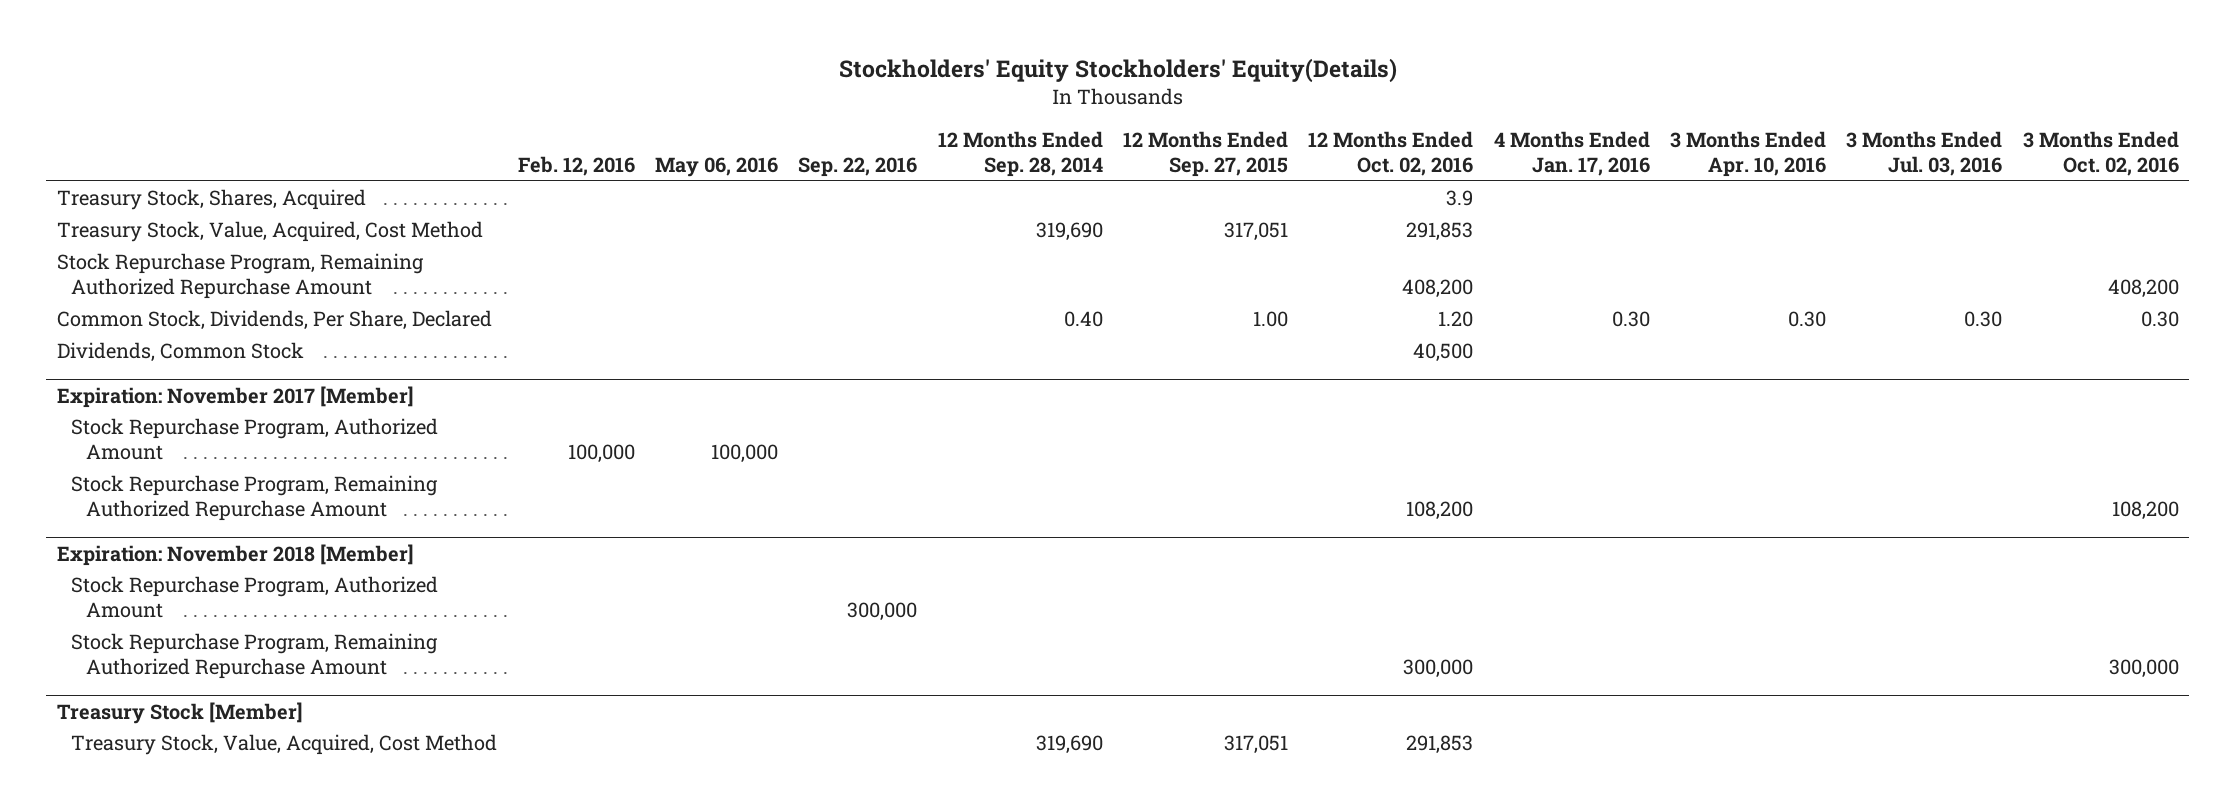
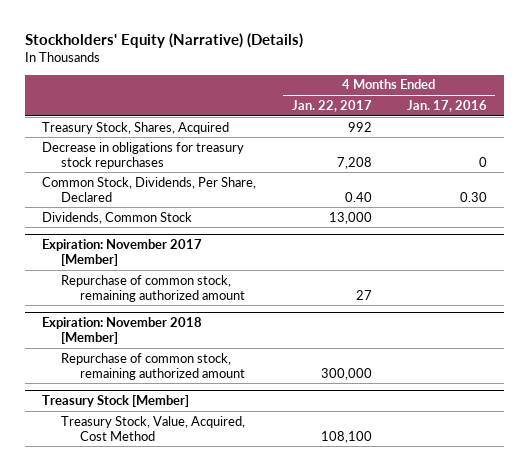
- Stockholders' Equity Stockholders' Equity(Details)
+ Stockholders' Equity (Narrative) (Details)
- | Feb. 12, 2016 | May 06, 2016 | Sep. 22, 2016 | 12 Months Ended Sep. 28, 2014 | 12 Months Ended Sep. 27, 2015 | 12 Months Ended Oct. 02, 2016 | 4 Months Ended Jan. 17, 2016 | 3 Months Ended Apr. 10, 2016 | 3 Months Ended Jul. 03, 2016 | 3 Months Ended Oct. 02, 2016
+ | 4 Months Ended Jan. 22, 2017 | 4 Months Ended Jan. 17, 2016
- Treasury Stock, Value, Acquired, Cost Method | | | | 319,690 | 317,051 | 291,853 | | | |
- Stock Repurchase Program, Remaining Authorized Repurchase Amount | | | | | | 408,200 | | | | 408,200
+ Decrease in obligations for treasury stock repurchases | 7,208 | 0
@ Expiration: November 2017 [Member]
- Stock Repurchase Program, Authorized Amount | 100,000 | 100,000 | | | | | | | |
- Stock Repurchase Program, Remaining Authorized Repurchase Amount | | | | | | 108,200 | | | | 108,200
+ Repurchase of common stock, remaining authorized amount | 27 |
@ Expiration: November 2018 [Member]
- Stock Repurchase Program, Authorized Amount | | | 300,000 | | | | | | |
- Stock Repurchase Program, Remaining Authorized Repurchase Amount | | | | | | 300,000 | | | | 300,000
+ Repurchase of common stock, remaining authorized amount | 300,000 |

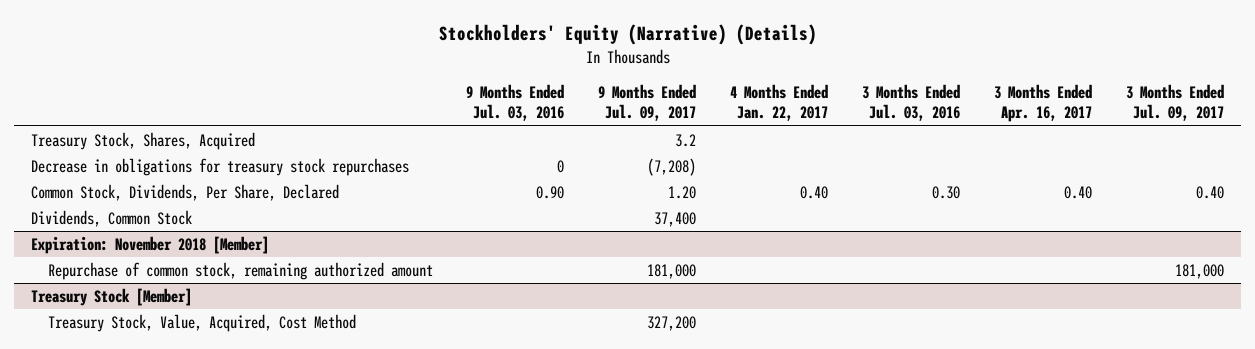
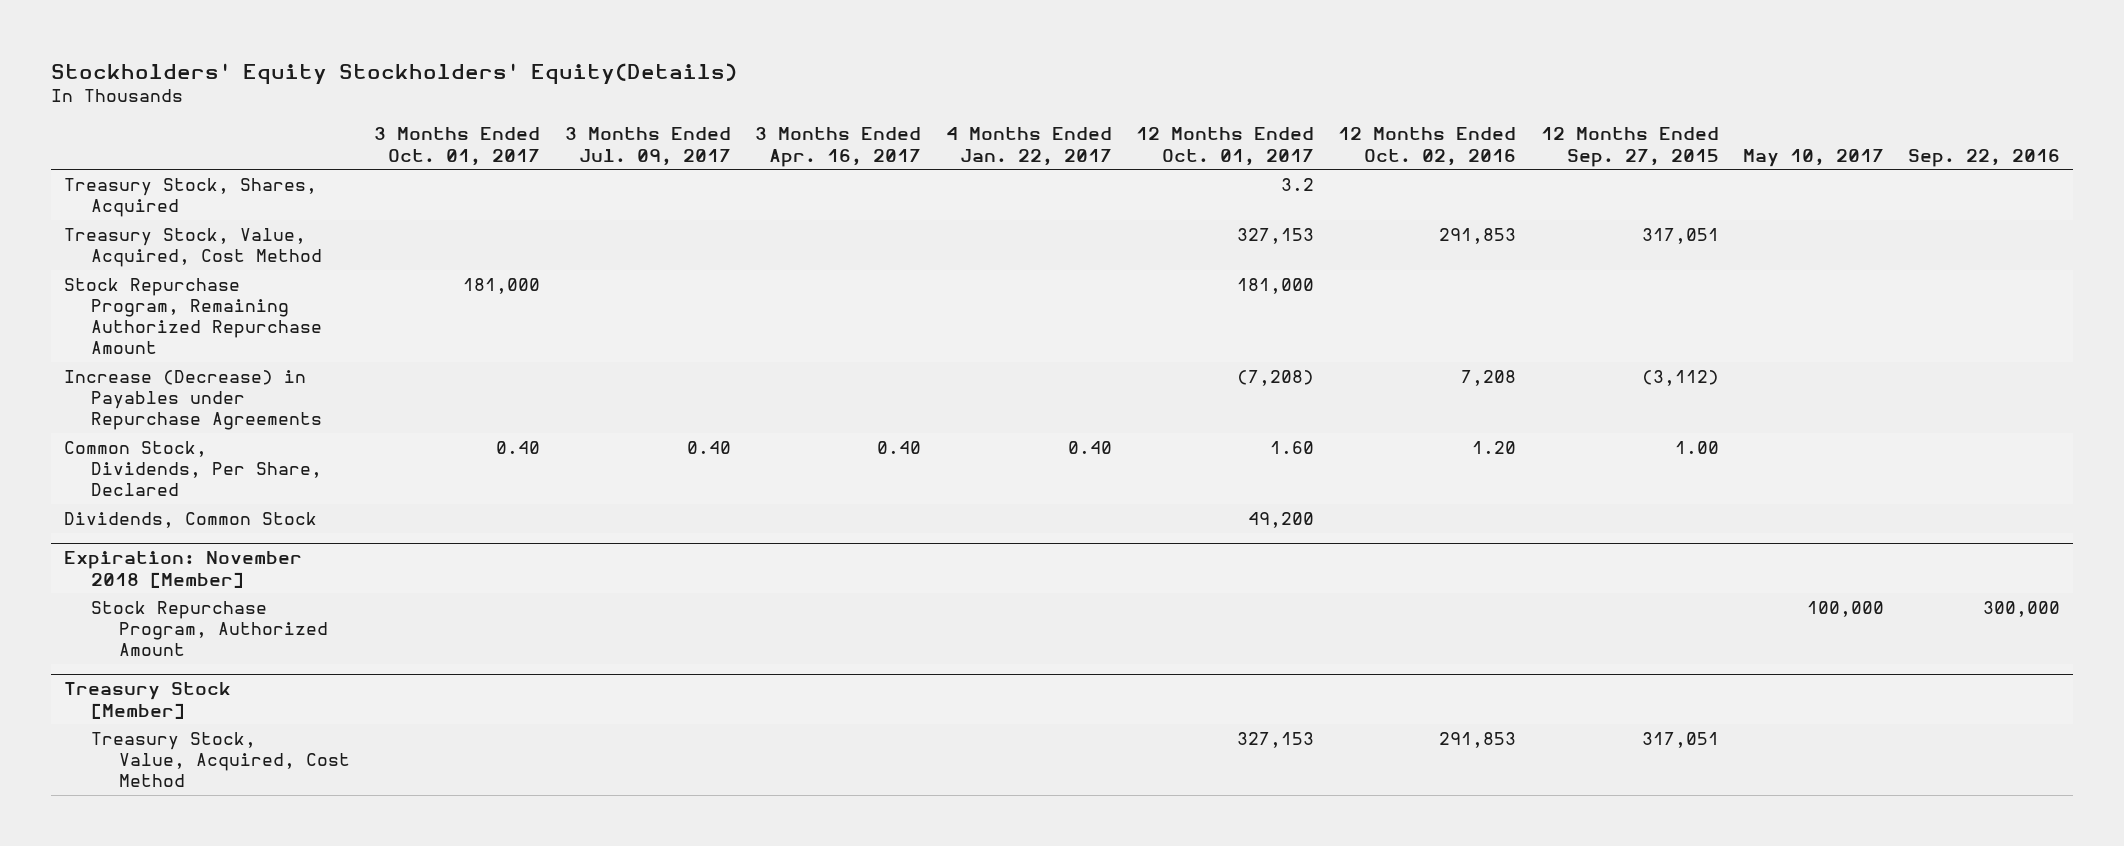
- Stockholders' Equity (Narrative) (Details)
+ Stockholders' Equity Stockholders' Equity(Details)
- | 9 Months Ended Jul. 03, 2016 | 9 Months Ended Jul. 09, 2017 | 4 Months Ended Jan. 22, 2017 | 3 Months Ended Jul. 03, 2016 | 3 Months Ended Apr. 16, 2017 | 3 Months Ended Jul. 09, 2017
+ | 3 Months Ended Oct. 01, 2017 | 3 Months Ended Jul. 09, 2017 | 3 Months Ended Apr. 16, 2017 | 4 Months Ended Jan. 22, 2017 | 12 Months Ended Oct. 01, 2017 | 12 Months Ended Oct. 02, 2016 | 12 Months Ended Sep. 27, 2015 | May 10, 2017 | Sep. 22, 2016
- Decrease in obligations for treasury stock repurchases | 0 | (7,208) | | | |
+ Treasury Stock, Value, Acquired, Cost Method | | | | | 327,153 | 291,853 | 317,051 | |
+ Stock Repurchase Program, Remaining Authorized Repurchase Amount | 181,000 | | | | 181,000 | | | |
+ Increase (Decrease) in Payables under Repurchase Agreements | | | | | (7,208) | 7,208 | (3,112) | |
@ Expiration: November 2018 [Member]
- Repurchase of common stock, remaining authorized amount | | 181,000 | | | | 181,000
+ Stock Repurchase Program, Authorized Amount | | | | | | | | 100,000 | 300,000

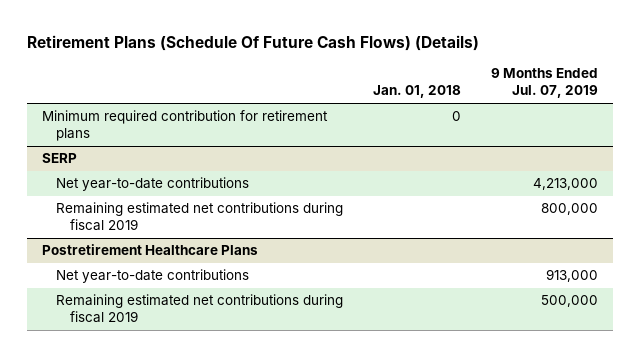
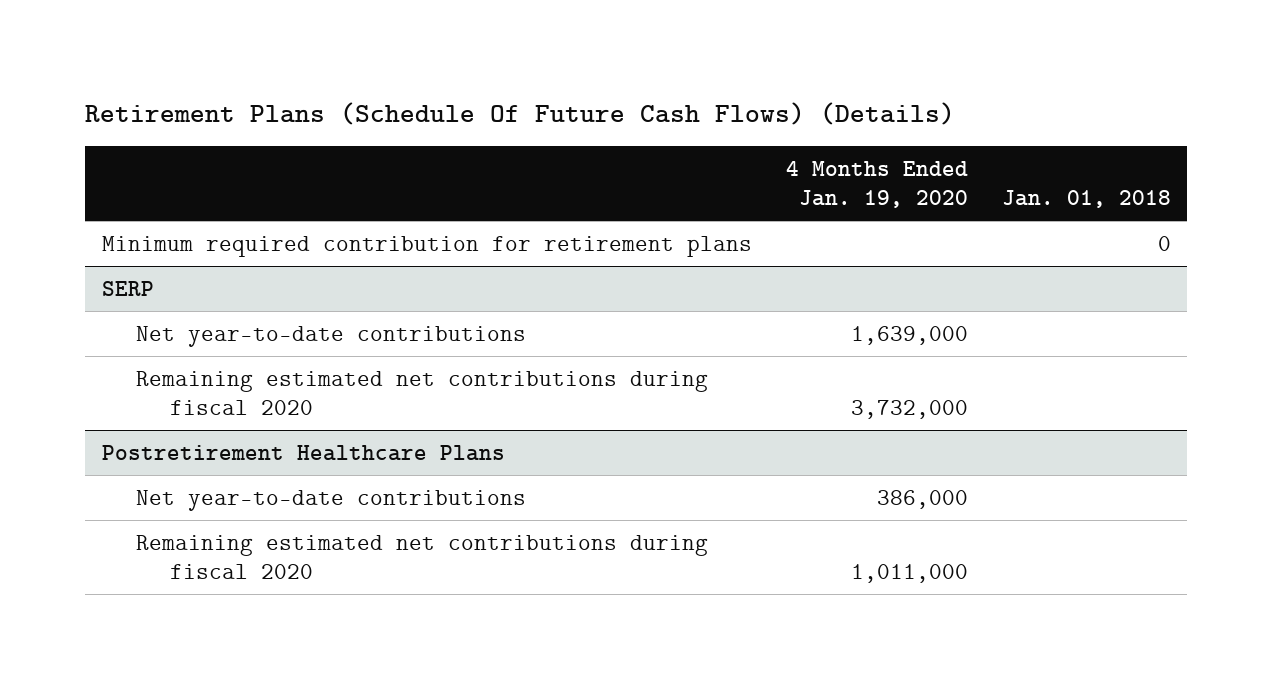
- | Jan. 01, 2018 | 9 Months Ended Jul. 07, 2019
+ | 4 Months Ended Jan. 19, 2020 | Jan. 01, 2018
@ SERP
- Remaining estimated net contributions during fiscal 2019 | | 800,000
+ Remaining estimated net contributions during fiscal 2020 | 3,732,000 |
@ Postretirement Healthcare Plans
- Remaining estimated net contributions during fiscal 2019 | | 500,000
+ Remaining estimated net contributions during fiscal 2020 | 1,011,000 |

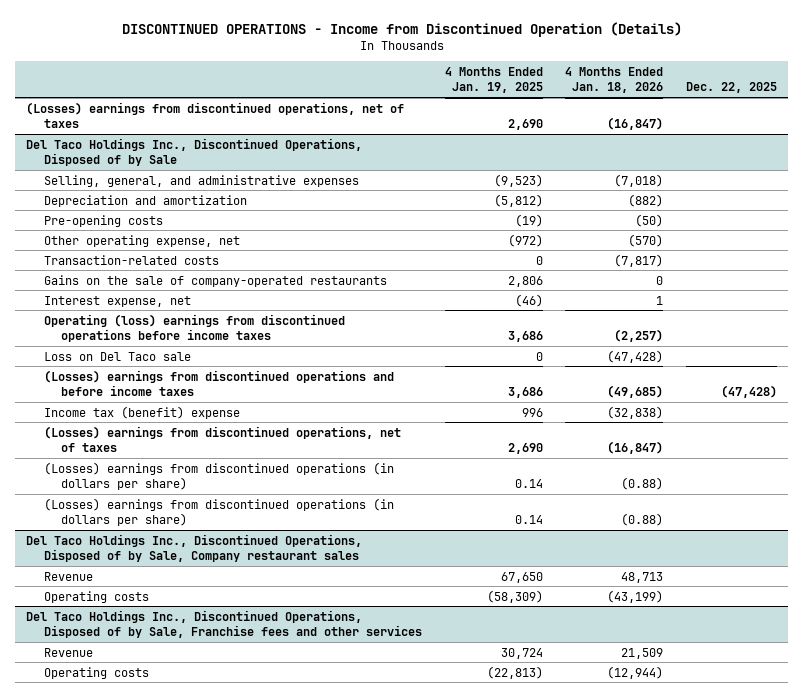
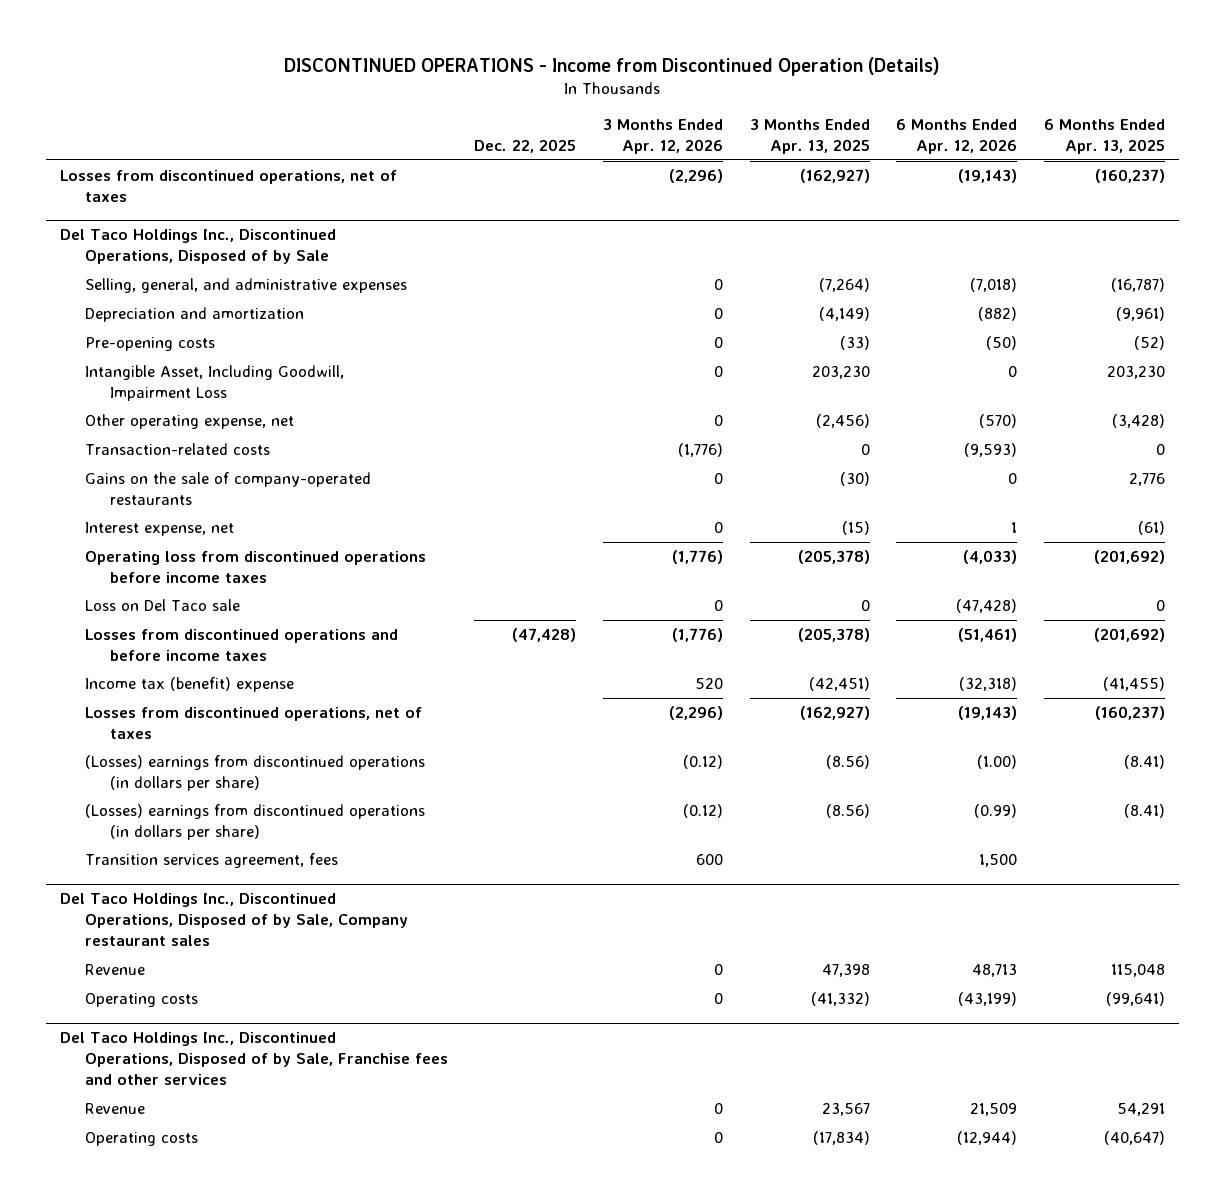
- | 4 Months Ended Jan. 19, 2025 | 4 Months Ended Jan. 18, 2026 | Dec. 22, 2025
+ | Dec. 22, 2025 | 3 Months Ended Apr. 12, 2026 | 3 Months Ended Apr. 13, 2025 | 6 Months Ended Apr. 12, 2026 | 6 Months Ended Apr. 13, 2025
- (Losses) earnings from discontinued operations, net of taxes | 2,690 | (16,847) |
+ Losses from discontinued operations, net of taxes | | (2,296) | (162,927) | (19,143) | (160,237)
@ Del Taco Holdings Inc., Discontinued Operations, Disposed of by Sale
+ Intangible Asset, Including Goodwill, Impairment Loss | | 0 | 203,230 | 0 | 203,230
- Operating (loss) earnings from discontinued operations before income taxes | 3,686 | (2,257) |
+ Operating loss from discontinued operations before income taxes | | (1,776) | (205,378) | (4,033) | (201,692)
- (Losses) earnings from discontinued operations and before income taxes | 3,686 | (49,685) | (47,428)
+ Losses from discontinued operations and before income taxes | (47,428) | (1,776) | (205,378) | (51,461) | (201,692)
- (Losses) earnings from discontinued operations, net of taxes | 2,690 | (16,847) |
+ Losses from discontinued operations, net of taxes | | (2,296) | (162,927) | (19,143) | (160,237)
+ Transition services agreement, fees | | 600 | | 1,500 |

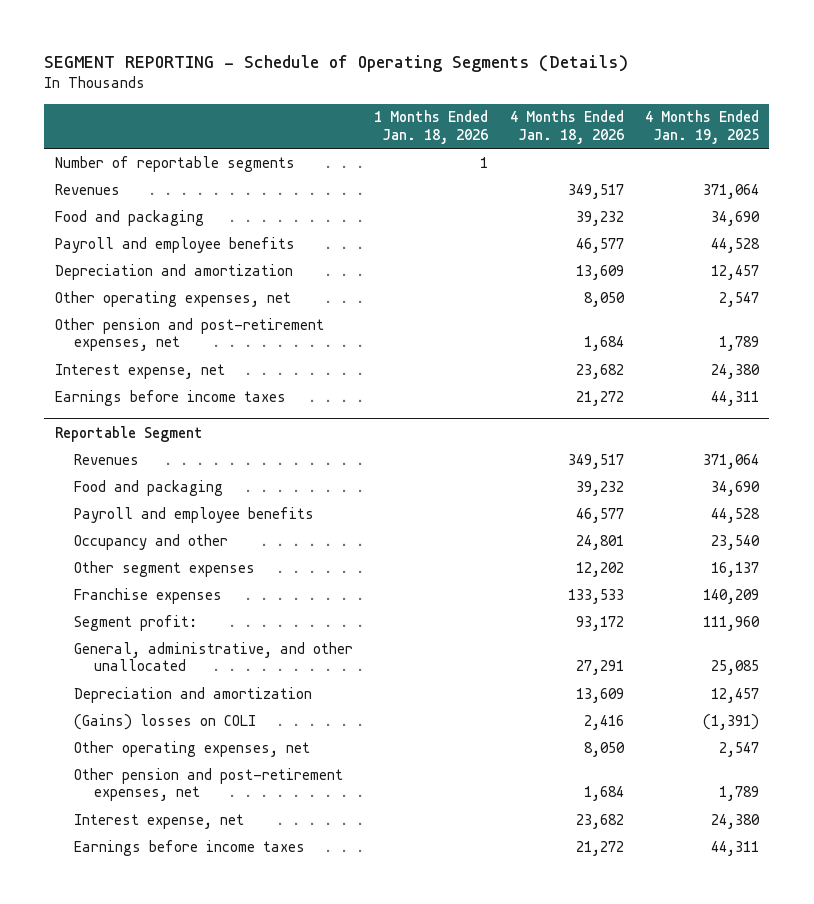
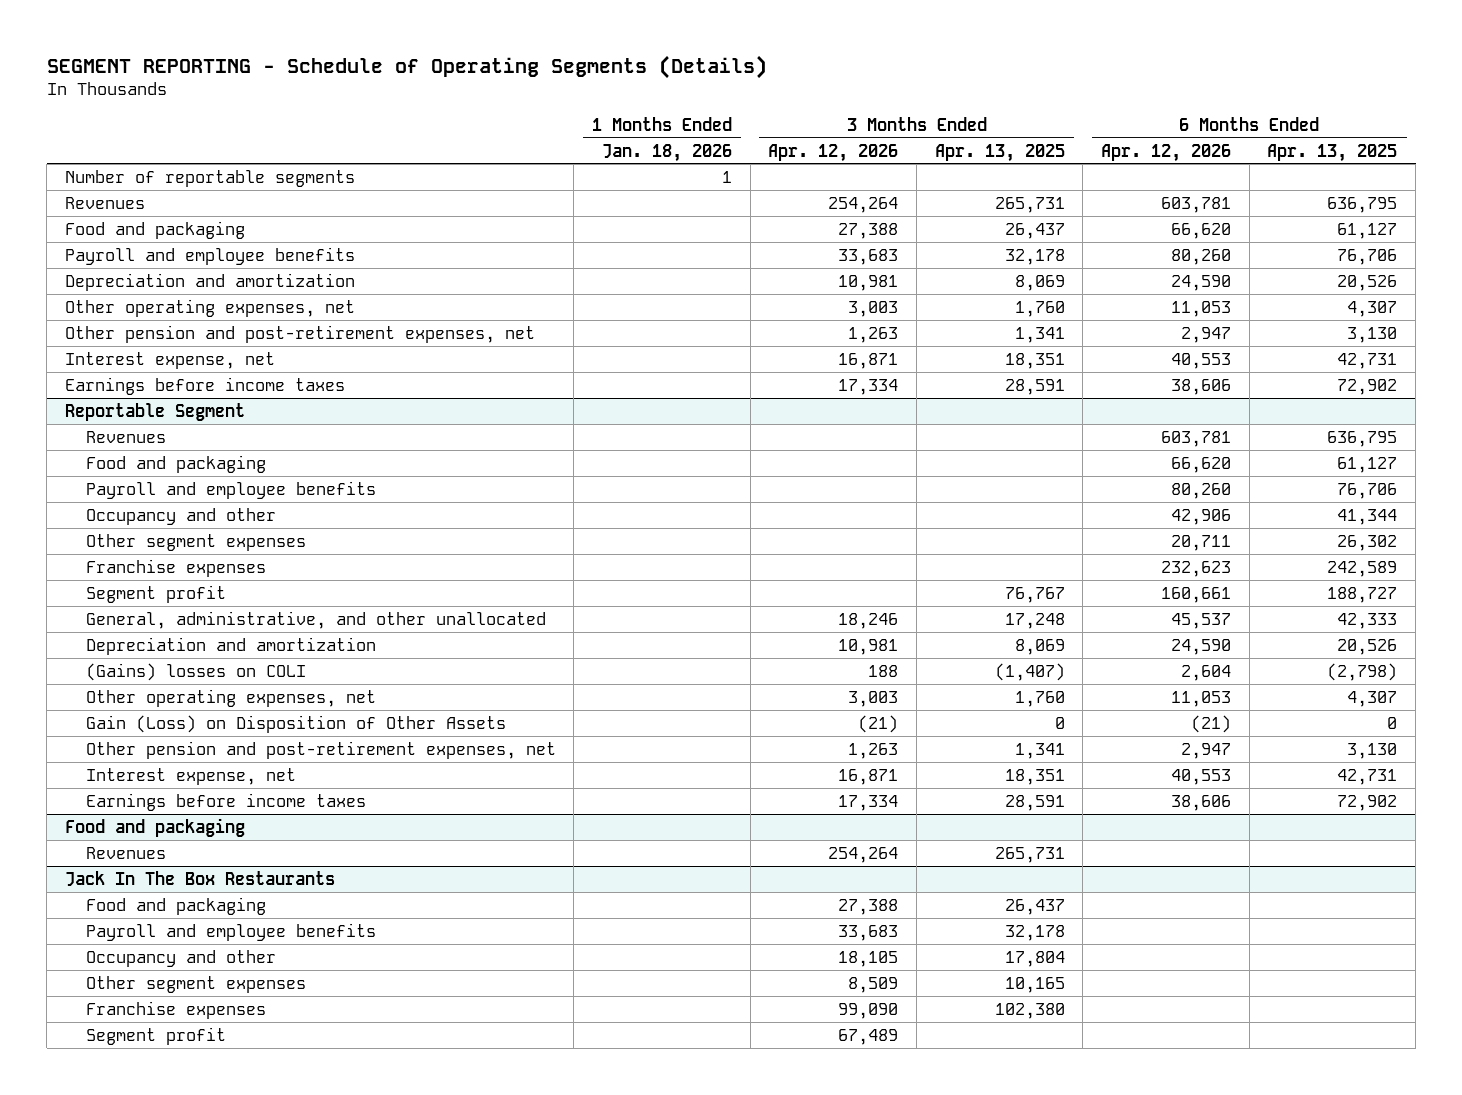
- | 1 Months Ended Jan. 18, 2026 | 4 Months Ended Jan. 18, 2026 | 4 Months Ended Jan. 19, 2025
+ | 1 Months Ended Jan. 18, 2026 | 3 Months Ended Apr. 12, 2026 | 3 Months Ended Apr. 13, 2025 | 6 Months Ended Apr. 12, 2026 | 6 Months Ended Apr. 13, 2025
@ Reportable Segment
- Segment profit: | | 93,172 | 111,960
+ Segment profit | | | 76,767 | 160,661 | 188,727
+ Gain (Loss) on Disposition of Other Assets | | (21) | 0 | (21) | 0
+ Food and packaging
+ Revenues | | 254,264 | 265,731 | |
+ Jack In The Box Restaurants
+ Food and packaging | | 27,388 | 26,437 | |
+ Payroll and employee benefits | | 33,683 | 32,178 | |
+ Occupancy and other | | 18,105 | 17,804 | |
+ Other segment expenses | | 8,509 | 10,165 | |
+ Franchise expenses | | 99,090 | 102,380 | |
+ Segment profit | | 67,489 | | |

